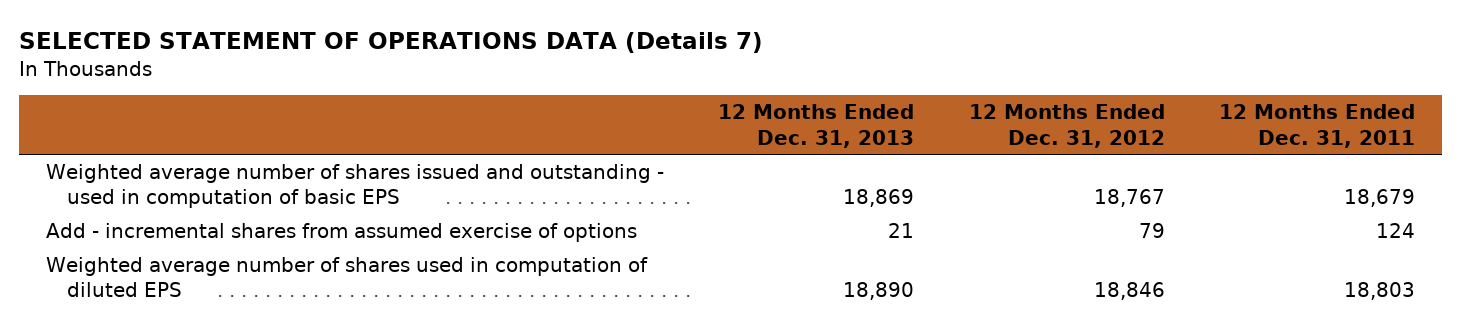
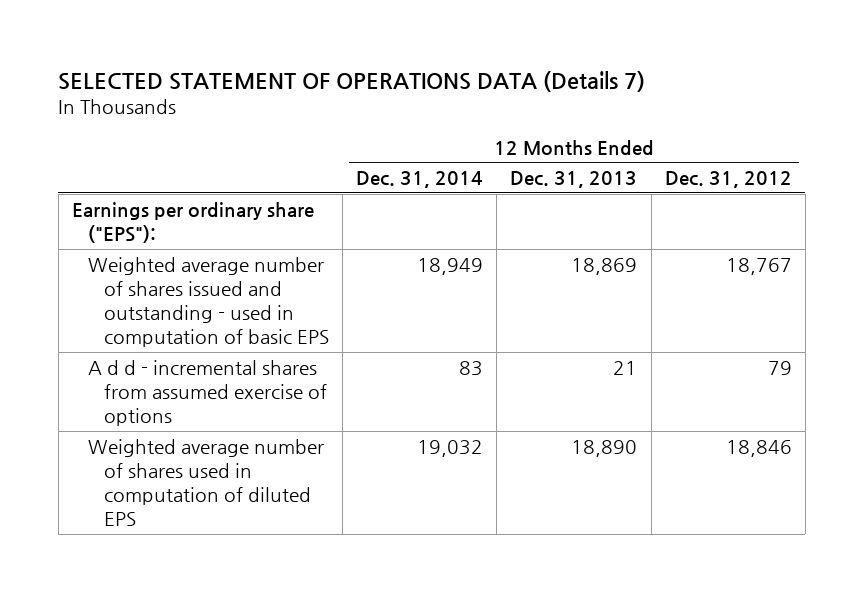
- | 12 Months Ended Dec. 31, 2013 | 12 Months Ended Dec. 31, 2012 | 12 Months Ended Dec. 31, 2011
+ | 12 Months Ended Dec. 31, 2014 | 12 Months Ended Dec. 31, 2013 | 12 Months Ended Dec. 31, 2012
+ Earnings per ordinary share ("EPS"):
- Add - incremental shares from assumed exercise of options | 21 | 79 | 124
+ A d d - incremental shares from assumed exercise of options | 83 | 21 | 79

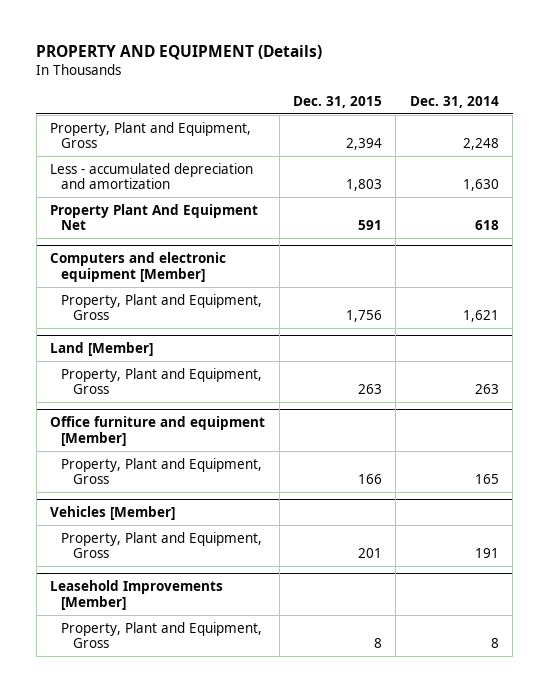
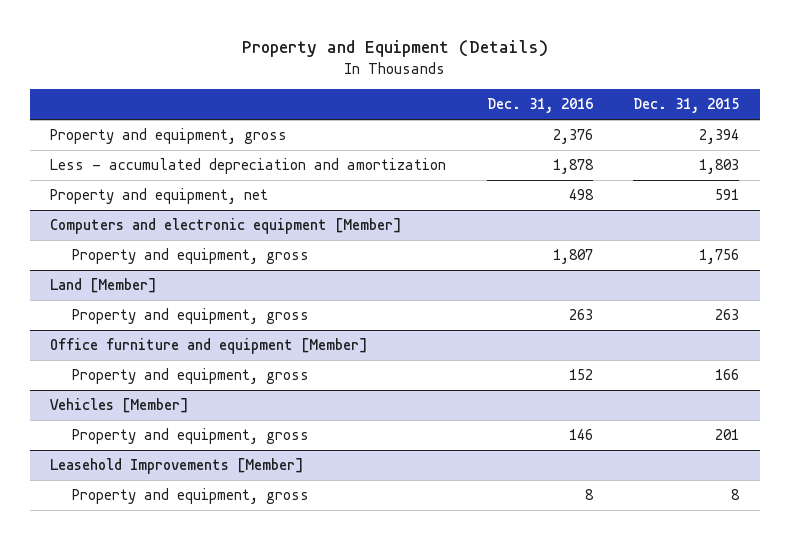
- PROPERTY AND EQUIPMENT (Details)
+ Property and Equipment (Details)
- | Dec. 31, 2015 | Dec. 31, 2014
+ | Dec. 31, 2016 | Dec. 31, 2015
- Property, Plant and Equipment, Gross | 2,394 | 2,248
+ Property and equipment, gross | 2,376 | 2,394
- Property Plant And Equipment Net | 591 | 618
+ Property and equipment, net | 498 | 591
@ Computers and electronic equipment [Member]
- Property, Plant and Equipment, Gross | 1,756 | 1,621
+ Property and equipment, gross | 1,807 | 1,756
@ Land [Member]
- Property, Plant and Equipment, Gross | 263 | 263
+ Property and equipment, gross | 263 | 263
@ Office furniture and equipment [Member]
- Property, Plant and Equipment, Gross | 166 | 165
+ Property and equipment, gross | 152 | 166
@ Vehicles [Member]
- Property, Plant and Equipment, Gross | 201 | 191
+ Property and equipment, gross | 146 | 201
@ Leasehold Improvements [Member]
- Property, Plant and Equipment, Gross | 8 | 8
+ Property and equipment, gross | 8 | 8

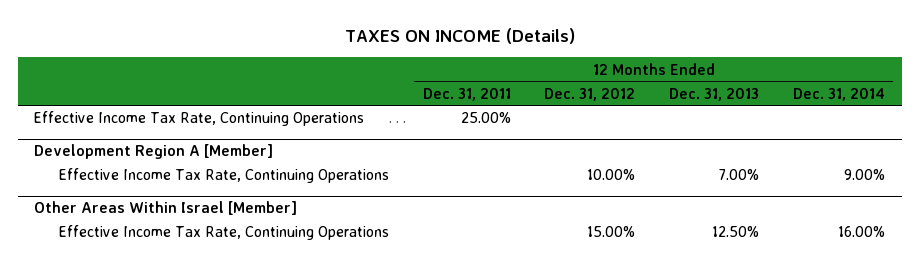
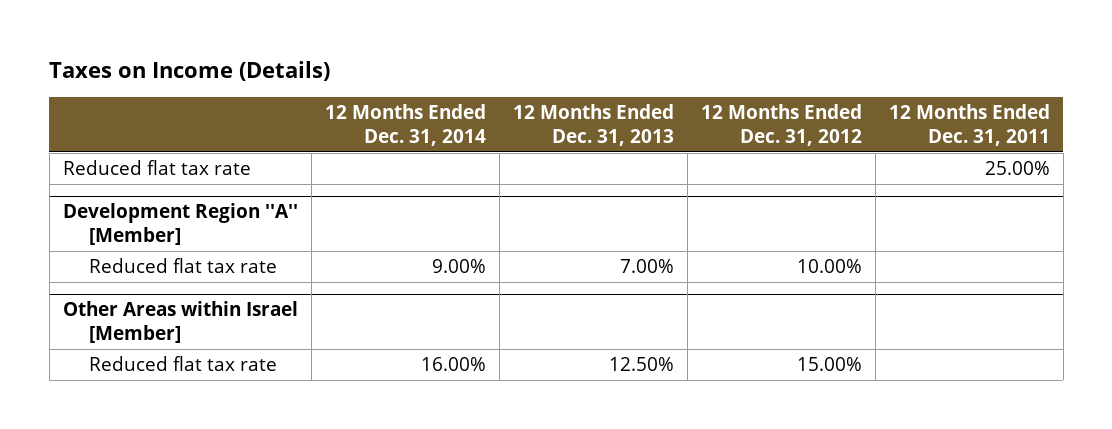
- TAXES ON INCOME (Details)
+ Taxes on Income (Details)
- | 12 Months Ended Dec. 31, 2011 | 12 Months Ended Dec. 31, 2012 | 12 Months Ended Dec. 31, 2013 | 12 Months Ended Dec. 31, 2014
+ | 12 Months Ended Dec. 31, 2014 | 12 Months Ended Dec. 31, 2013 | 12 Months Ended Dec. 31, 2012 | 12 Months Ended Dec. 31, 2011
- Effective Income Tax Rate, Continuing Operations | 25.00% | | |
- Development Region A [Member]
- Effective Income Tax Rate, Continuing Operations | | 10.00% | 7.00% | 9.00%
- Other Areas Within Israel [Member]
- Effective Income Tax Rate, Continuing Operations | | 15.00% | 12.50% | 16.00%
+ Reduced flat tax rate | | | | 25.00%
+ Development Region ''A'' [Member]
+ Reduced flat tax rate | 9.00% | 7.00% | 10.00% |
+ Other Areas within Israel [Member]
+ Reduced flat tax rate | 16.00% | 12.50% | 15.00% |

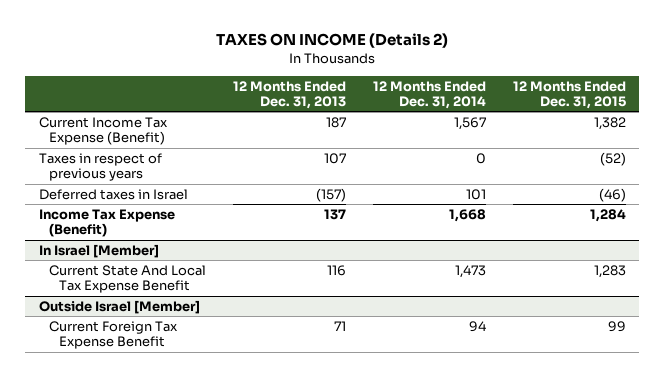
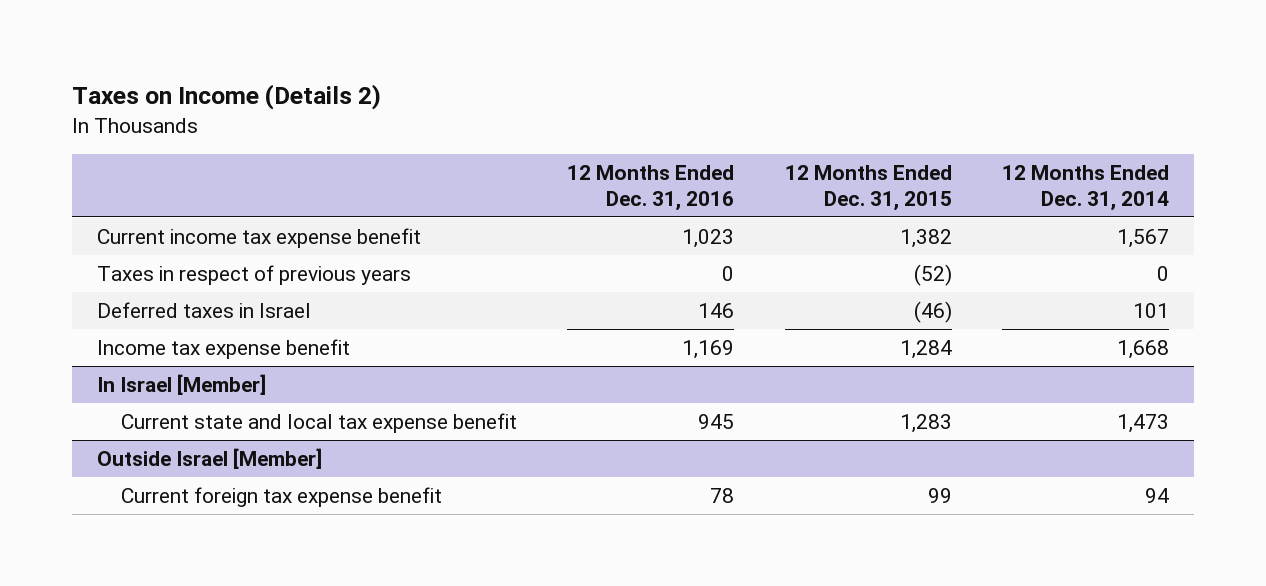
- TAXES ON INCOME (Details 2)
+ Taxes on Income (Details 2)
- | 12 Months Ended Dec. 31, 2013 | 12 Months Ended Dec. 31, 2014 | 12 Months Ended Dec. 31, 2015
+ | 12 Months Ended Dec. 31, 2016 | 12 Months Ended Dec. 31, 2015 | 12 Months Ended Dec. 31, 2014
- Current Income Tax Expense (Benefit) | 187 | 1,567 | 1,382
+ Current income tax expense benefit | 1,023 | 1,382 | 1,567
- Income Tax Expense (Benefit) | 137 | 1,668 | 1,284
+ Income tax expense benefit | 1,169 | 1,284 | 1,668
@ In Israel [Member]
- Current State And Local Tax Expense Benefit | 116 | 1,473 | 1,283
+ Current state and local tax expense benefit | 945 | 1,283 | 1,473
@ Outside Israel [Member]
- Current Foreign Tax Expense Benefit | 71 | 94 | 99
+ Current foreign tax expense benefit | 78 | 99 | 94

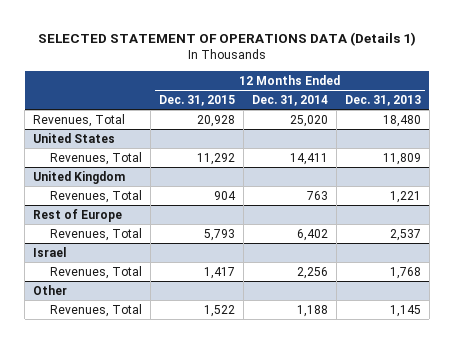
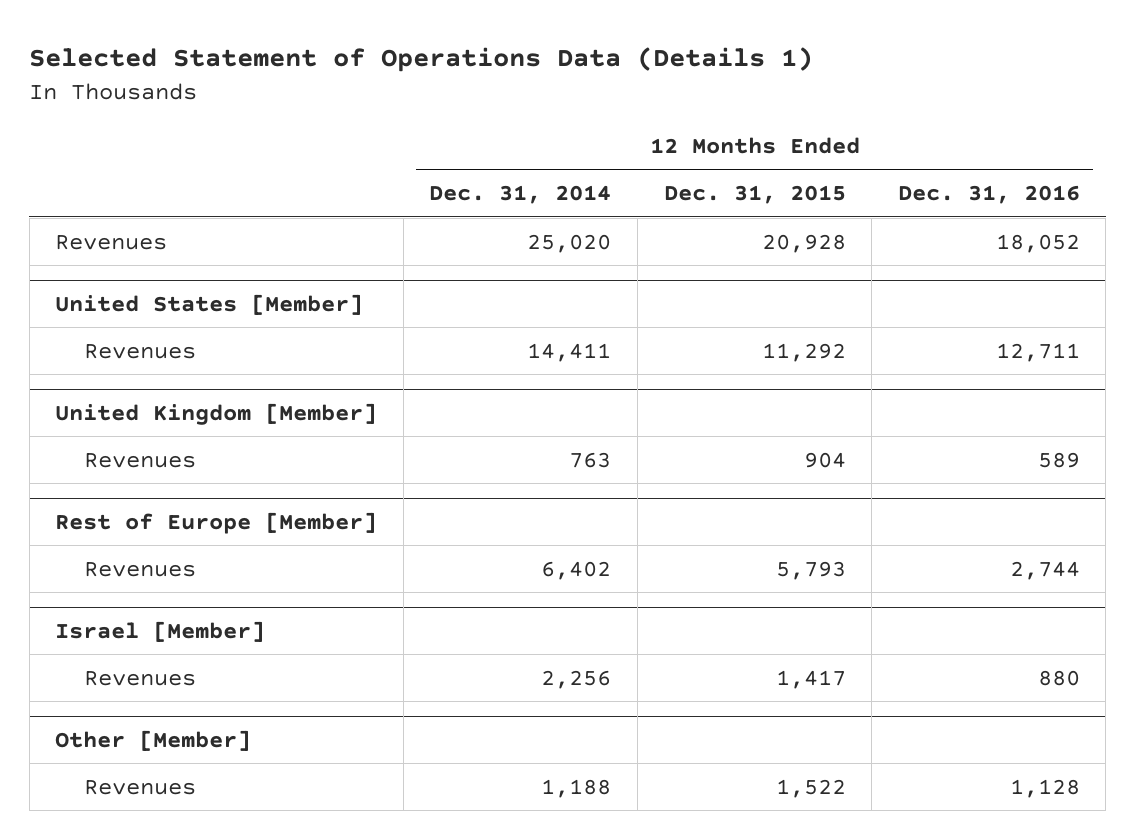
- SELECTED STATEMENT OF OPERATIONS DATA (Details 1)
+ Selected Statement of Operations Data (Details 1)
- | 12 Months Ended Dec. 31, 2015 | 12 Months Ended Dec. 31, 2014 | 12 Months Ended Dec. 31, 2013
+ | 12 Months Ended Dec. 31, 2014 | 12 Months Ended Dec. 31, 2015 | 12 Months Ended Dec. 31, 2016
- Revenues, Total | 20,928 | 25,020 | 18,480
- United States
- Revenues, Total | 11,292 | 14,411 | 11,809
- United Kingdom
- Revenues, Total | 904 | 763 | 1,221
- Rest of Europe
- Revenues, Total | 5,793 | 6,402 | 2,537
- Israel
- Revenues, Total | 1,417 | 2,256 | 1,768
- Other
- Revenues, Total | 1,522 | 1,188 | 1,145
+ Revenues | 25,020 | 20,928 | 18,052
+ United States [Member]
+ Revenues | 14,411 | 11,292 | 12,711
+ United Kingdom [Member]
+ Revenues | 763 | 904 | 589
+ Rest of Europe [Member]
+ Revenues | 6,402 | 5,793 | 2,744
+ Israel [Member]
+ Revenues | 2,256 | 1,417 | 880
+ Other [Member]
+ Revenues | 1,188 | 1,522 | 1,128

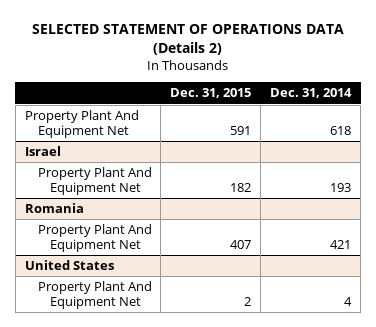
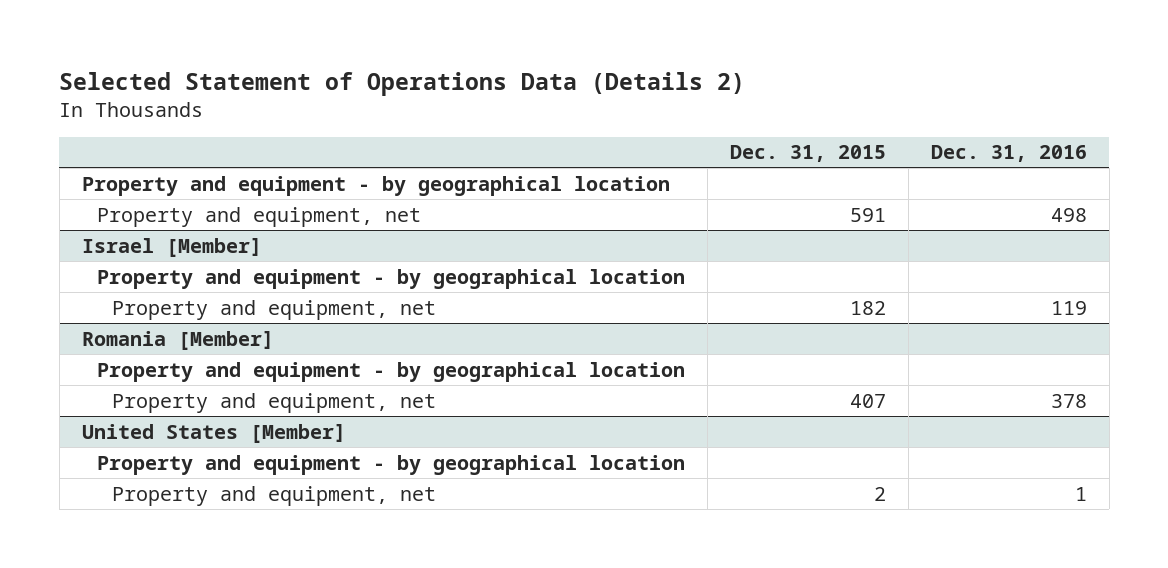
- SELECTED STATEMENT OF OPERATIONS DATA (Details 2)
+ Selected Statement of Operations Data (Details 2)
- | Dec. 31, 2015 | Dec. 31, 2014
+ | Dec. 31, 2015 | Dec. 31, 2016
- Property Plant And Equipment Net | 591 | 618
- Israel
- Property Plant And Equipment Net | 182 | 193
- Romania
- Property Plant And Equipment Net | 407 | 421
- United States
- Property Plant And Equipment Net | 2 | 4
+ Property and equipment - by geographical location
+ Property and equipment, net | 591 | 498
+ Israel [Member]
+ Property and equipment - by geographical location
+ Property and equipment, net | 182 | 119
+ Romania [Member]
+ Property and equipment - by geographical location
+ Property and equipment, net | 407 | 378
+ United States [Member]
+ Property and equipment - by geographical location
+ Property and equipment, net | 2 | 1

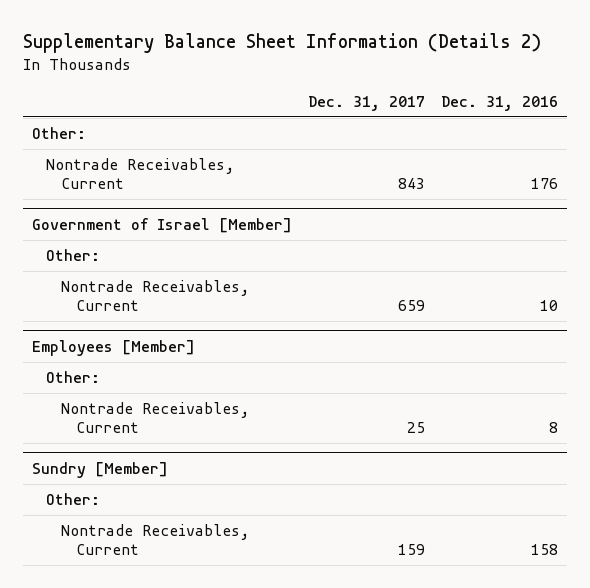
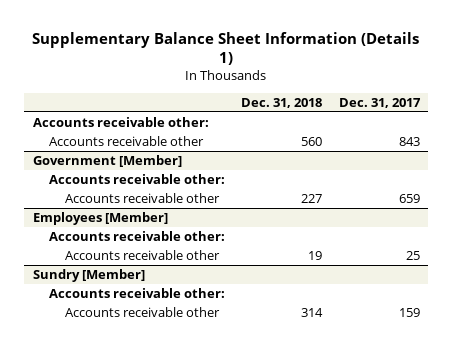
- Supplementary Balance Sheet Information (Details 2)
+ Supplementary Balance Sheet Information (Details 1)
- | Dec. 31, 2017 | Dec. 31, 2016
+ | Dec. 31, 2018 | Dec. 31, 2017
- Other:
- Nontrade Receivables, Current | 843 | 176
- Government of Israel [Member]
- Other:
- Nontrade Receivables, Current | 659 | 10
+ Accounts receivable other:
+ Accounts receivable other | 560 | 843
+ Government [Member]
+ Accounts receivable other:
+ Accounts receivable other | 227 | 659
@ Employees [Member]
- Other:
- Nontrade Receivables, Current | 25 | 8
+ Accounts receivable other:
+ Accounts receivable other | 19 | 25
@ Sundry [Member]
- Other:
- Nontrade Receivables, Current | 159 | 158
+ Accounts receivable other:
+ Accounts receivable other | 314 | 159

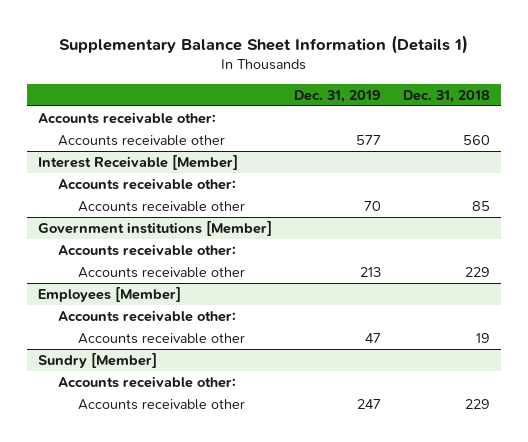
- | Dec. 31, 2018 | Dec. 31, 2017
+ | Dec. 31, 2019 | Dec. 31, 2018
- Government [Member]
+ Interest Receivable [Member]
- Accounts receivable other | 227 | 659
+ Accounts receivable other | 70 | 85
+ Government institutions [Member]
+ Accounts receivable other:
+ Accounts receivable other | 213 | 229
@ Sundry [Member]
- Accounts receivable other | 314 | 159
+ Accounts receivable other | 247 | 229

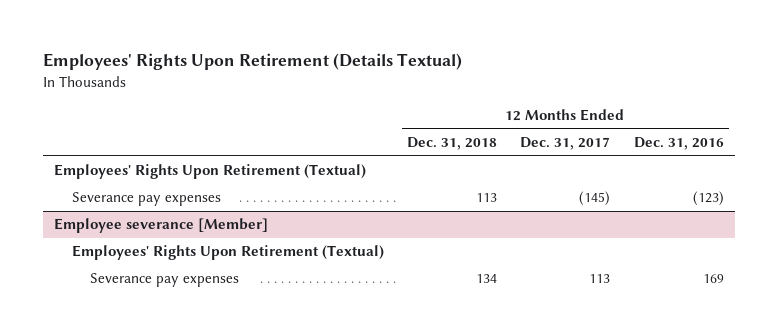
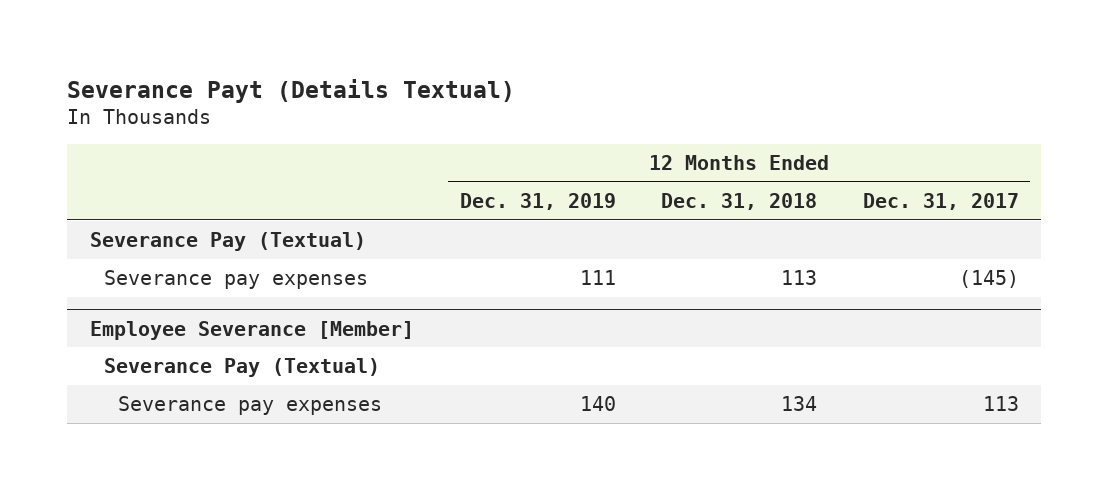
- Employees' Rights Upon Retirement (Details Textual)
+ Severance Payt (Details Textual)
- | 12 Months Ended Dec. 31, 2018 | 12 Months Ended Dec. 31, 2017 | 12 Months Ended Dec. 31, 2016
+ | 12 Months Ended Dec. 31, 2019 | 12 Months Ended Dec. 31, 2018 | 12 Months Ended Dec. 31, 2017
- Employees' Rights Upon Retirement (Textual)
+ Severance Pay (Textual)
- Employee severance [Member]
- Employees' Rights Upon Retirement (Textual)
+ Employee Severance [Member]
+ Severance Pay (Textual)

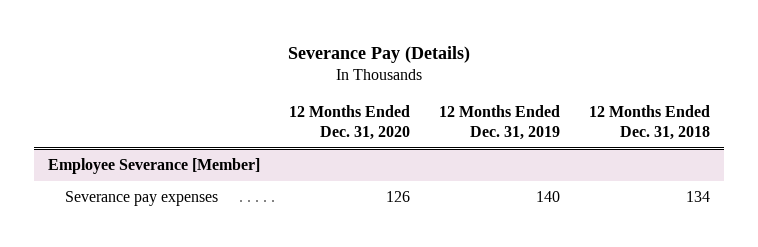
- Severance Payt (Details Textual)
+ Severance Pay (Details)
- | 12 Months Ended Dec. 31, 2019 | 12 Months Ended Dec. 31, 2018 | 12 Months Ended Dec. 31, 2017
+ | 12 Months Ended Dec. 31, 2020 | 12 Months Ended Dec. 31, 2019 | 12 Months Ended Dec. 31, 2018
- Severance Pay (Textual)
- Severance pay expenses | 111 | 113 | (145)
@ Employee Severance [Member]
- Severance Pay (Textual)

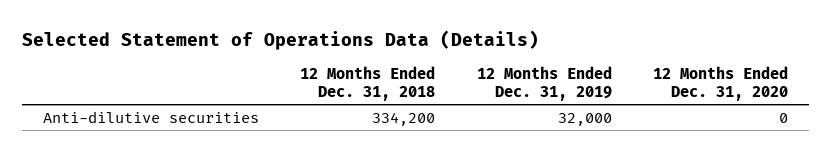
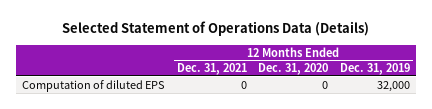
- | 12 Months Ended Dec. 31, 2018 | 12 Months Ended Dec. 31, 2019 | 12 Months Ended Dec. 31, 2020
+ | 12 Months Ended Dec. 31, 2021 | 12 Months Ended Dec. 31, 2020 | 12 Months Ended Dec. 31, 2019
- Anti-dilutive securities | 334,200 | 32,000 | 0
+ Computation of diluted EPS | 0 | 0 | 32,000

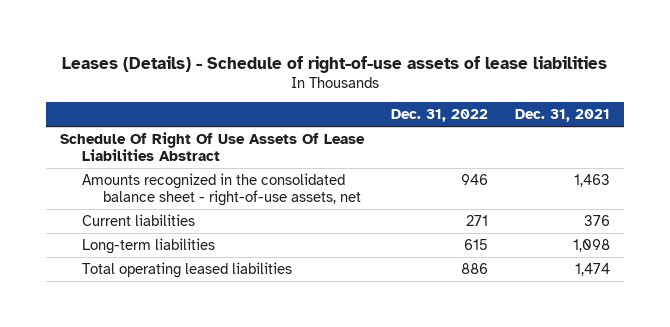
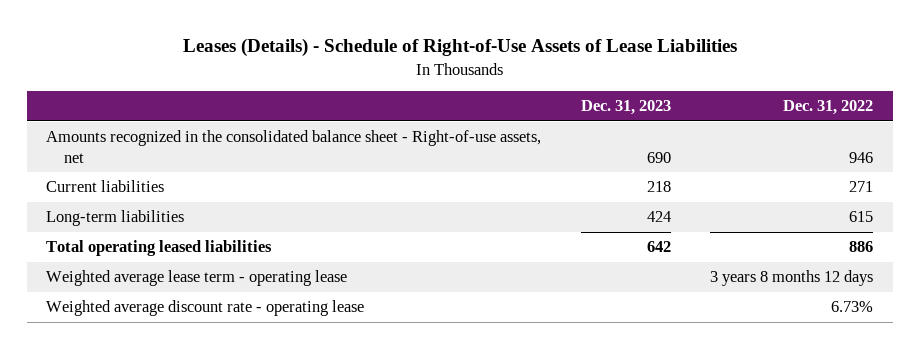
- Leases (Details) - Schedule of right-of-use assets of lease liabilities
+ Leases (Details) - Schedule of Right-of-Use Assets of Lease Liabilities
- | Dec. 31, 2022 | Dec. 31, 2021
+ | Dec. 31, 2023 | Dec. 31, 2022
- Schedule Of Right Of Use Assets Of Lease Liabilities Abstract
- Amounts recognized in the consolidated balance sheet - right-of-use assets, net | 946 | 1,463
+ Amounts recognized in the consolidated balance sheet - Right-of-use assets, net | 690 | 946
+ Weighted average lease term - operating lease | | 3 years 8 months 12 days
+ Weighted average discount rate - operating lease | | 6.73%

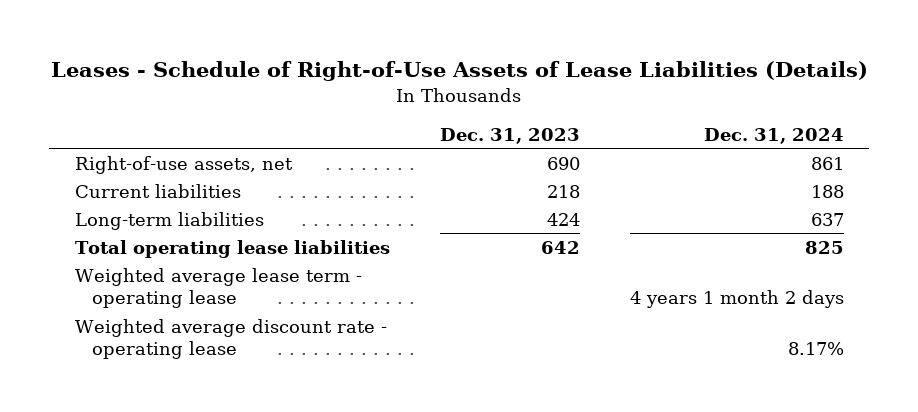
- Leases (Details) - Schedule of Right-of-Use Assets of Lease Liabilities
+ Leases - Schedule of Right-of-Use Assets of Lease Liabilities (Details)
- | Dec. 31, 2023 | Dec. 31, 2022
+ | Dec. 31, 2023 | Dec. 31, 2024
- Amounts recognized in the consolidated balance sheet - Right-of-use assets, net | 690 | 946
+ Right-of-use assets, net | 690 | 861
- Total operating leased liabilities | 642 | 886
+ Total operating lease liabilities | 642 | 825

